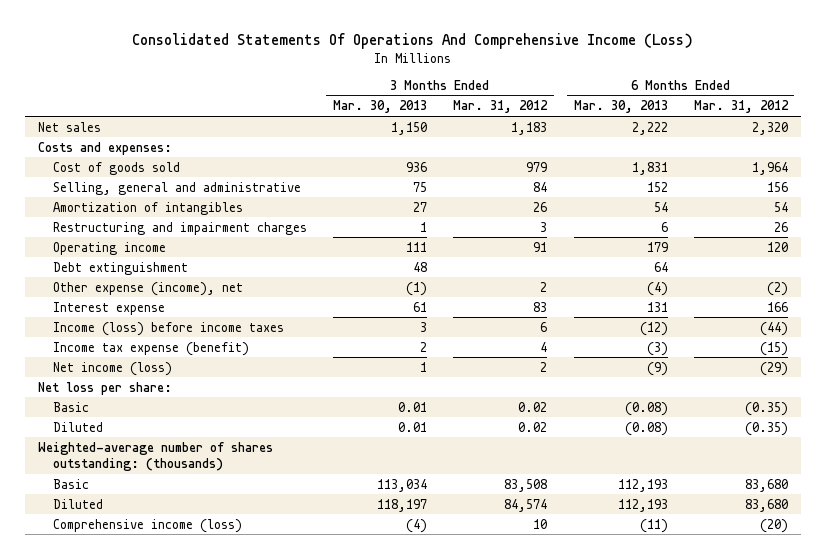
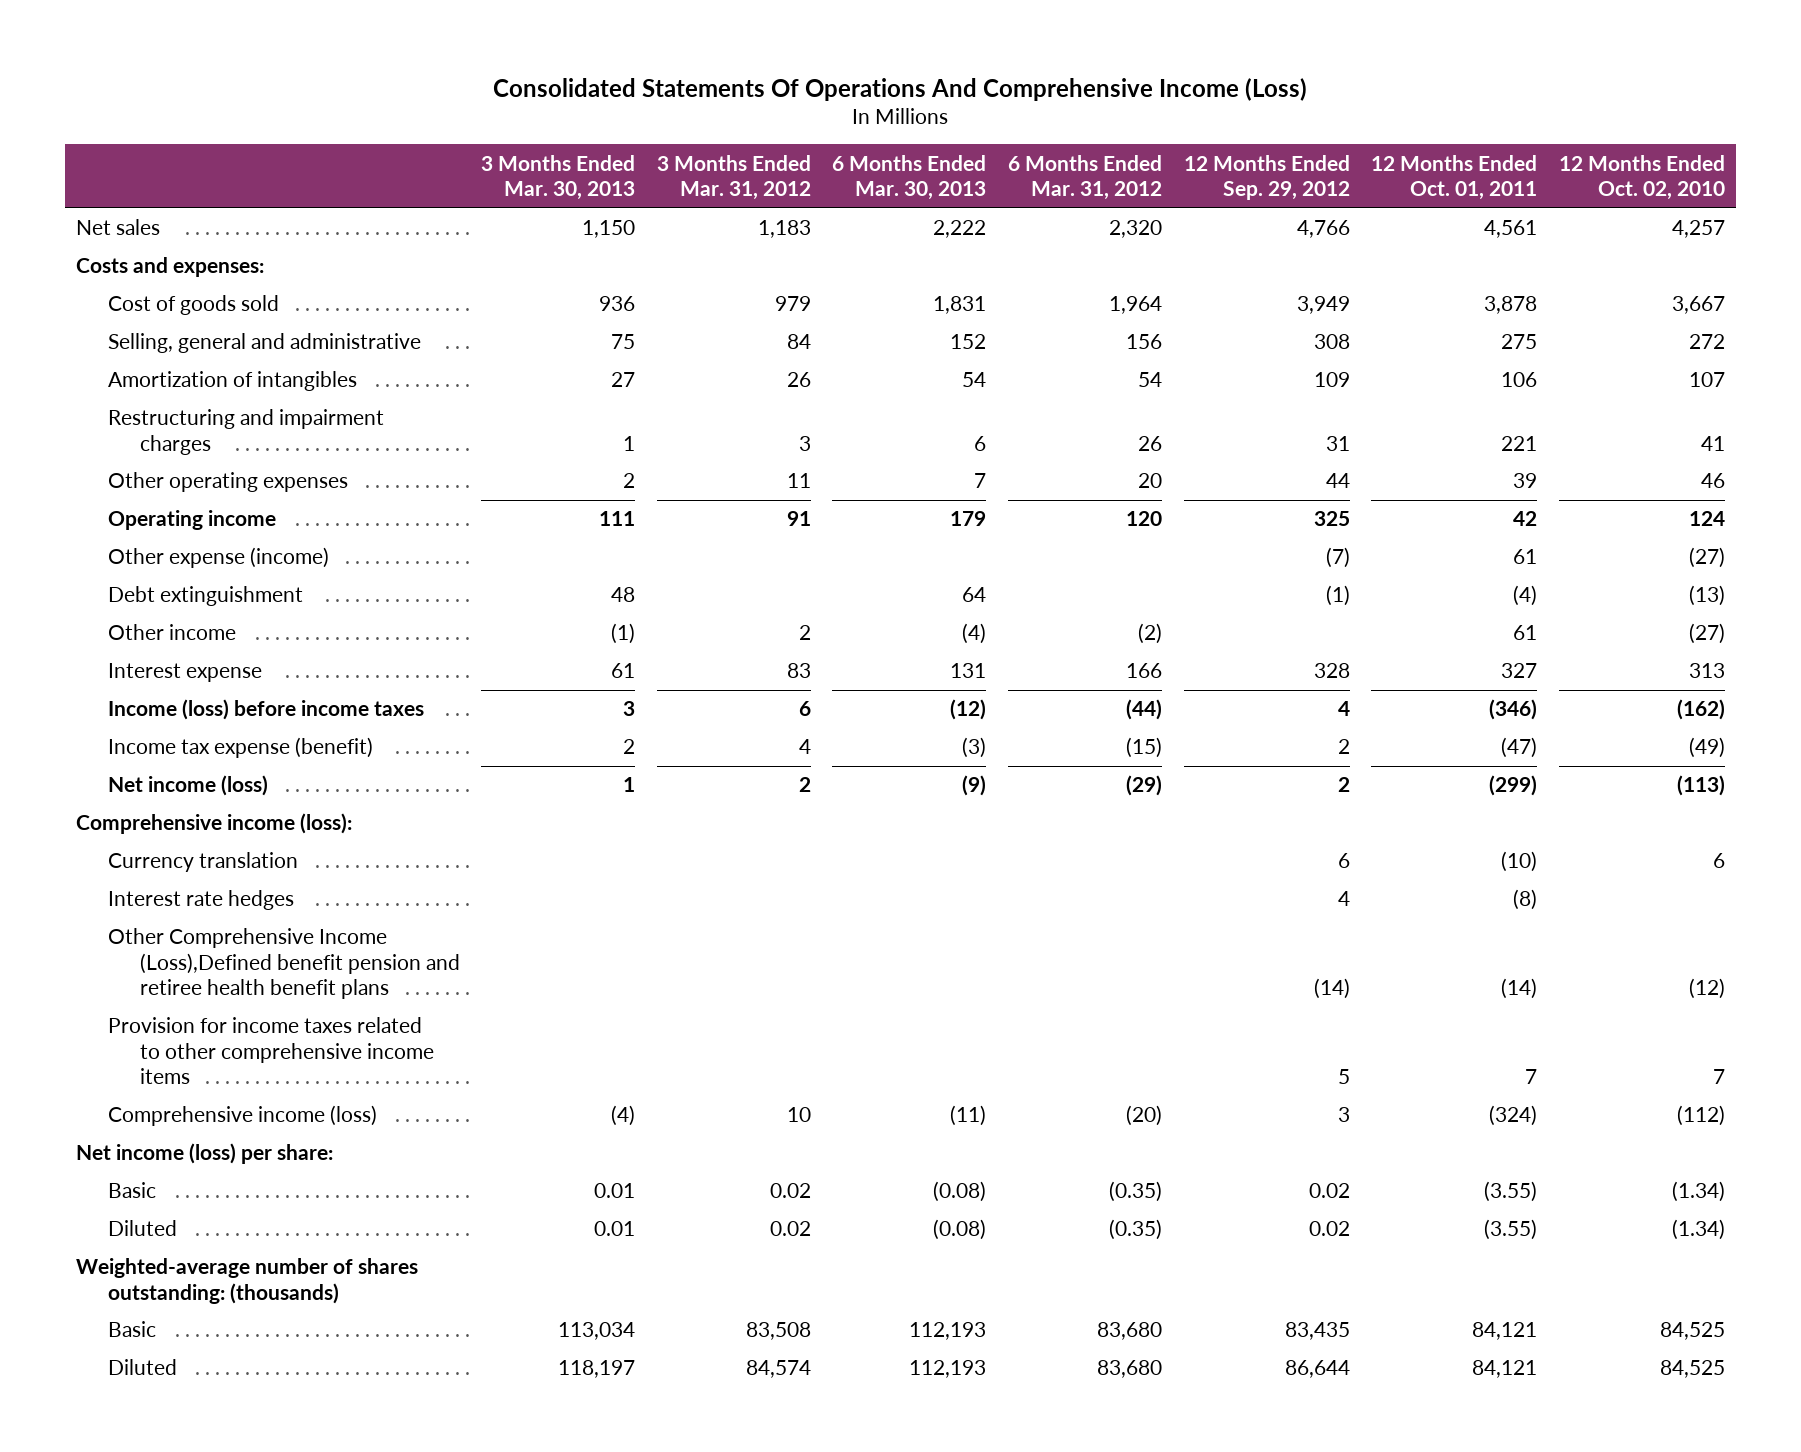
- | 3 Months Ended Mar. 30, 2013 | 3 Months Ended Mar. 31, 2012 | 6 Months Ended Mar. 30, 2013 | 6 Months Ended Mar. 31, 2012
+ | 3 Months Ended Mar. 30, 2013 | 3 Months Ended Mar. 31, 2012 | 6 Months Ended Mar. 30, 2013 | 6 Months Ended Mar. 31, 2012 | 12 Months Ended Sep. 29, 2012 | 12 Months Ended Oct. 01, 2011 | 12 Months Ended Oct. 02, 2010
+ Other operating expenses | 2 | 11 | 7 | 20 | 44 | 39 | 46
+ Other expense (income) | | | | | (7) | 61 | (27)
- Other expense (income), net | (1) | 2 | (4) | (2)
+ Other income | (1) | 2 | (4) | (2) | | 61 | (27)
- Net loss per share:
+ Comprehensive income (loss):
+ Currency translation | | | | | 6 | (10) | 6
+ Interest rate hedges | | | | | 4 | (8) |
+ Other Comprehensive Income (Loss),Defined benefit pension and retiree health benefit plans | | | | | (14) | (14) | (12)
+ Provision for income taxes related to other comprehensive income items | | | | | 5 | 7 | 7
moved up: Comprehensive income (loss) | (4) | 10 | (11) | (20) | 3 | (324) | (112)
+ Net income (loss) per share:

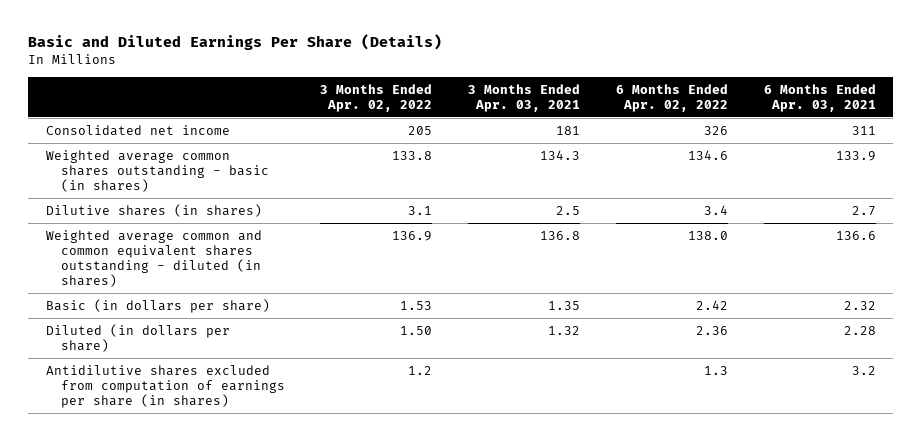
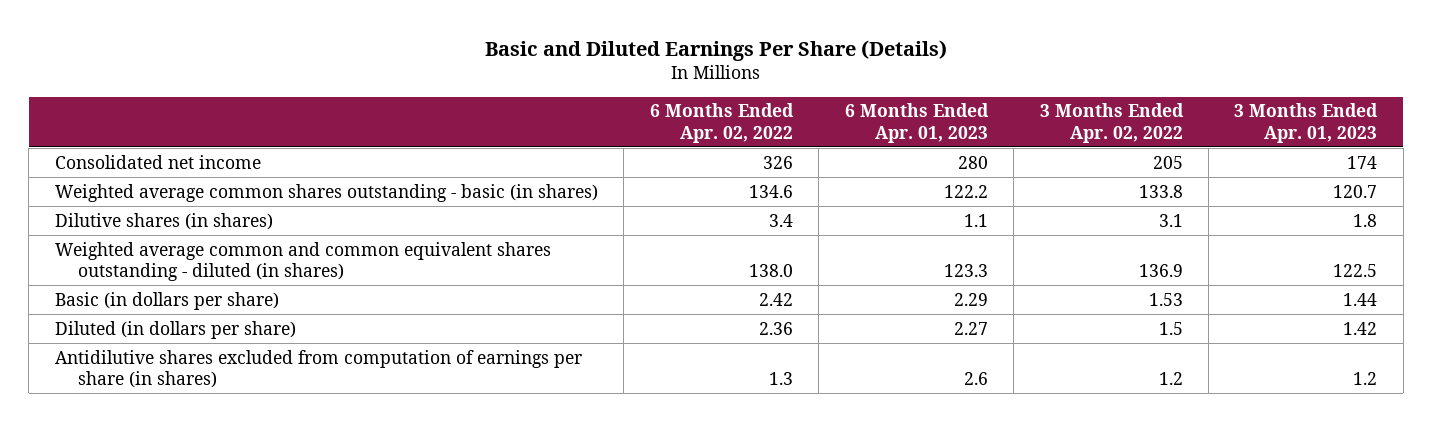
- | 3 Months Ended Apr. 02, 2022 | 3 Months Ended Apr. 03, 2021 | 6 Months Ended Apr. 02, 2022 | 6 Months Ended Apr. 03, 2021
+ | 6 Months Ended Apr. 02, 2022 | 6 Months Ended Apr. 01, 2023 | 3 Months Ended Apr. 02, 2022 | 3 Months Ended Apr. 01, 2023
- Diluted (in dollars per share) | 1.50 | 1.32 | 2.36 | 2.28
+ Diluted (in dollars per share) | 2.36 | 2.27 | 1.5 | 1.42

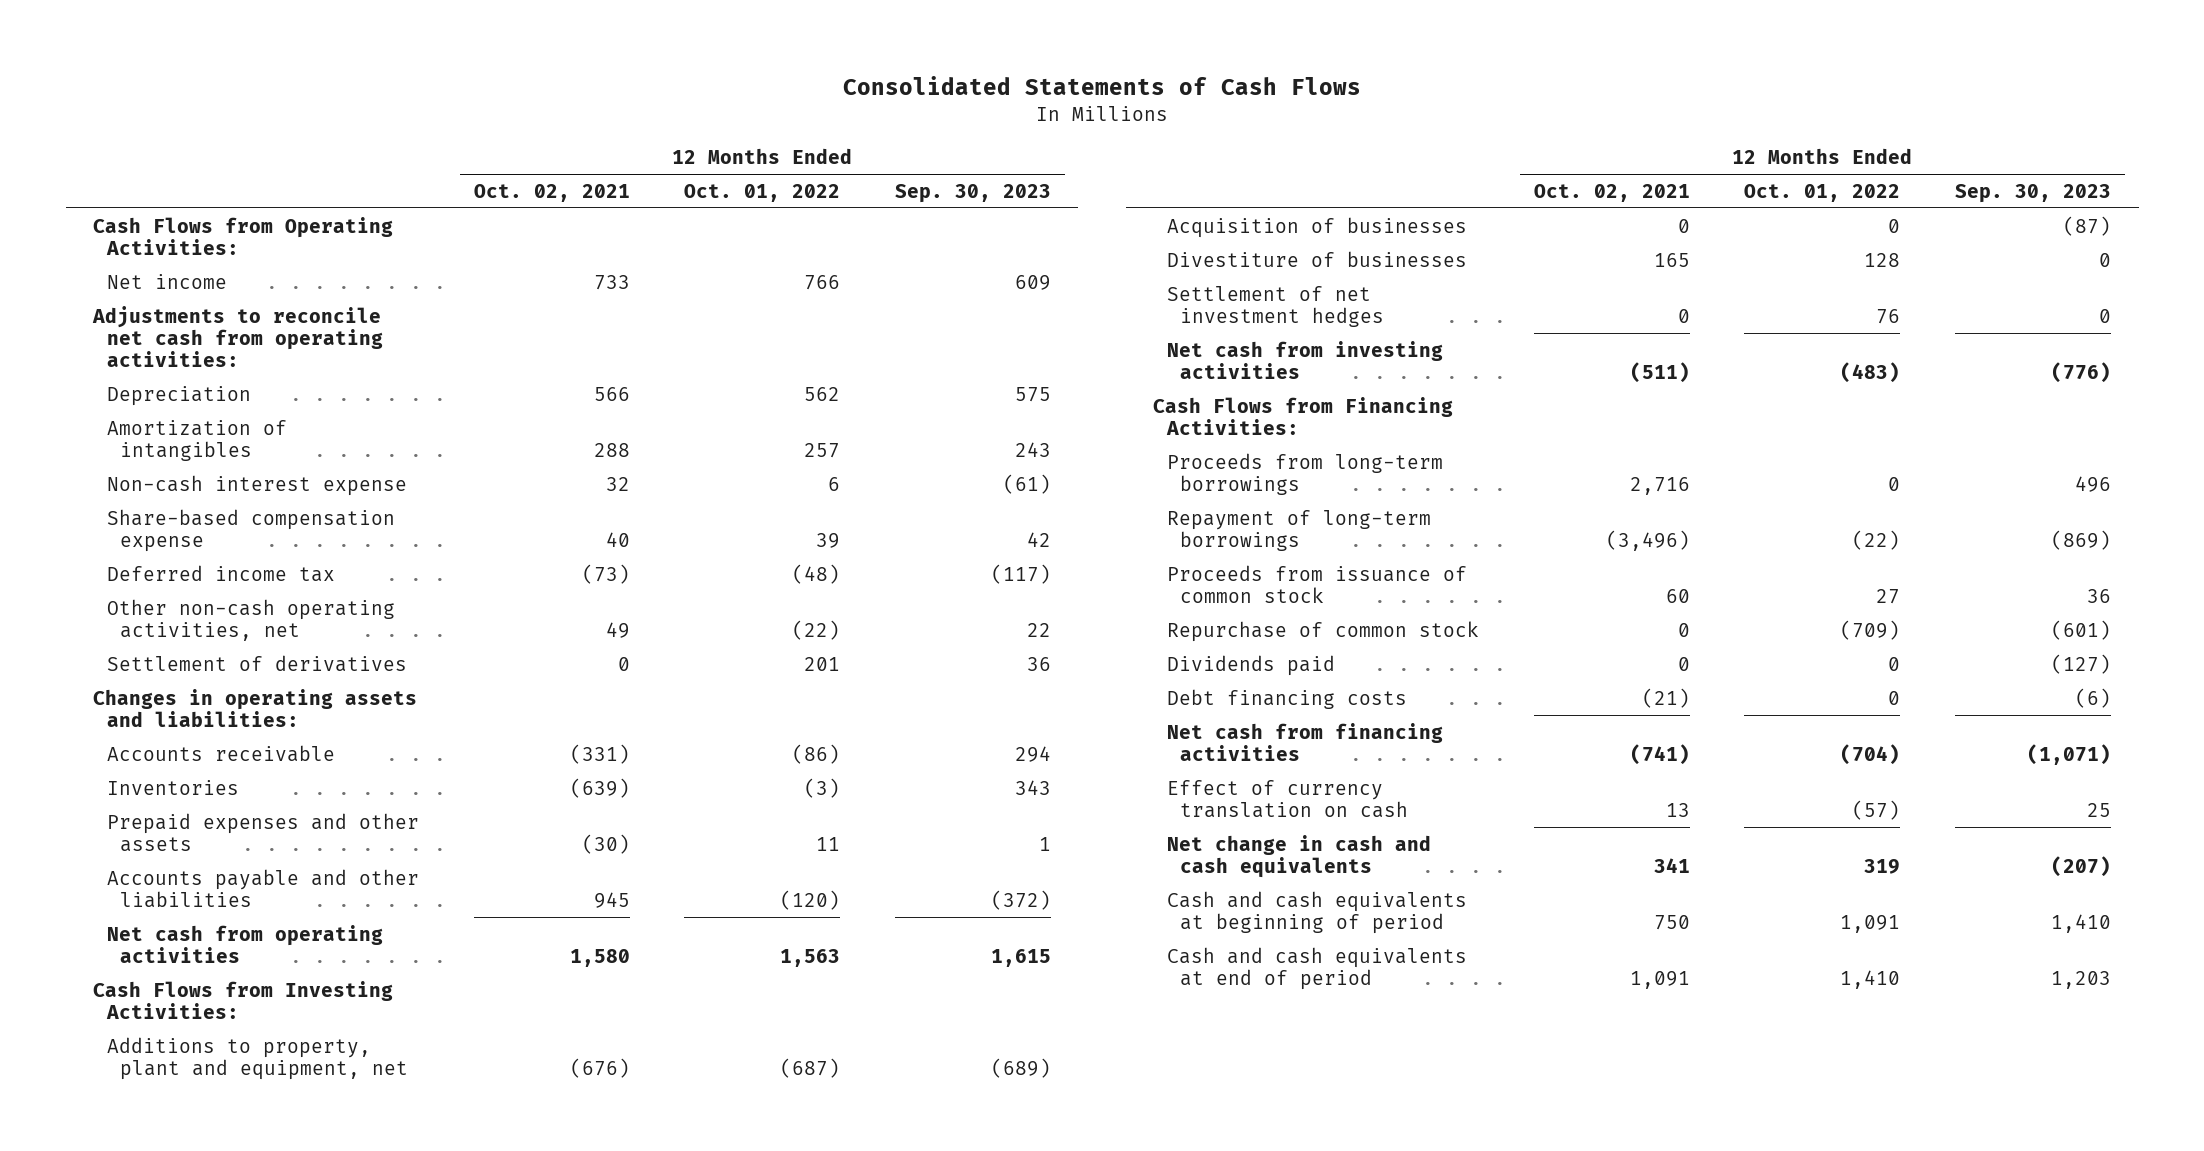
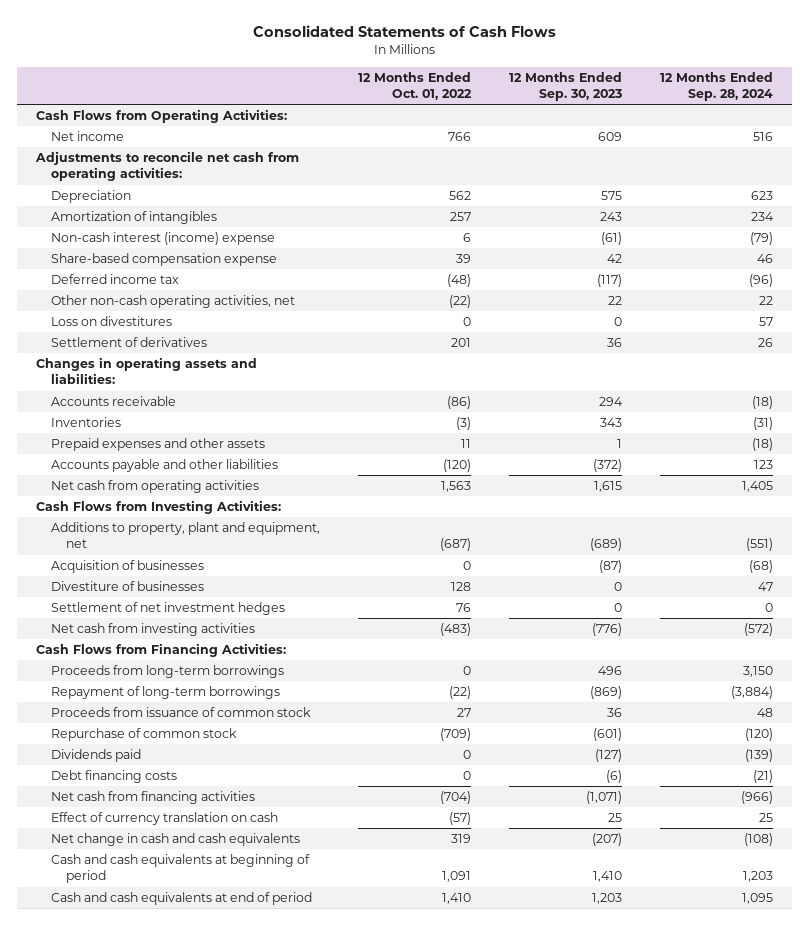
- | 12 Months Ended Oct. 02, 2021 | 12 Months Ended Oct. 01, 2022 | 12 Months Ended Sep. 30, 2023
+ | 12 Months Ended Oct. 01, 2022 | 12 Months Ended Sep. 30, 2023 | 12 Months Ended Sep. 28, 2024
- Non-cash interest expense | 32 | 6 | (61)
+ Non-cash interest (income) expense | 6 | (61) | (79)
+ Loss on divestitures | 0 | 0 | 57

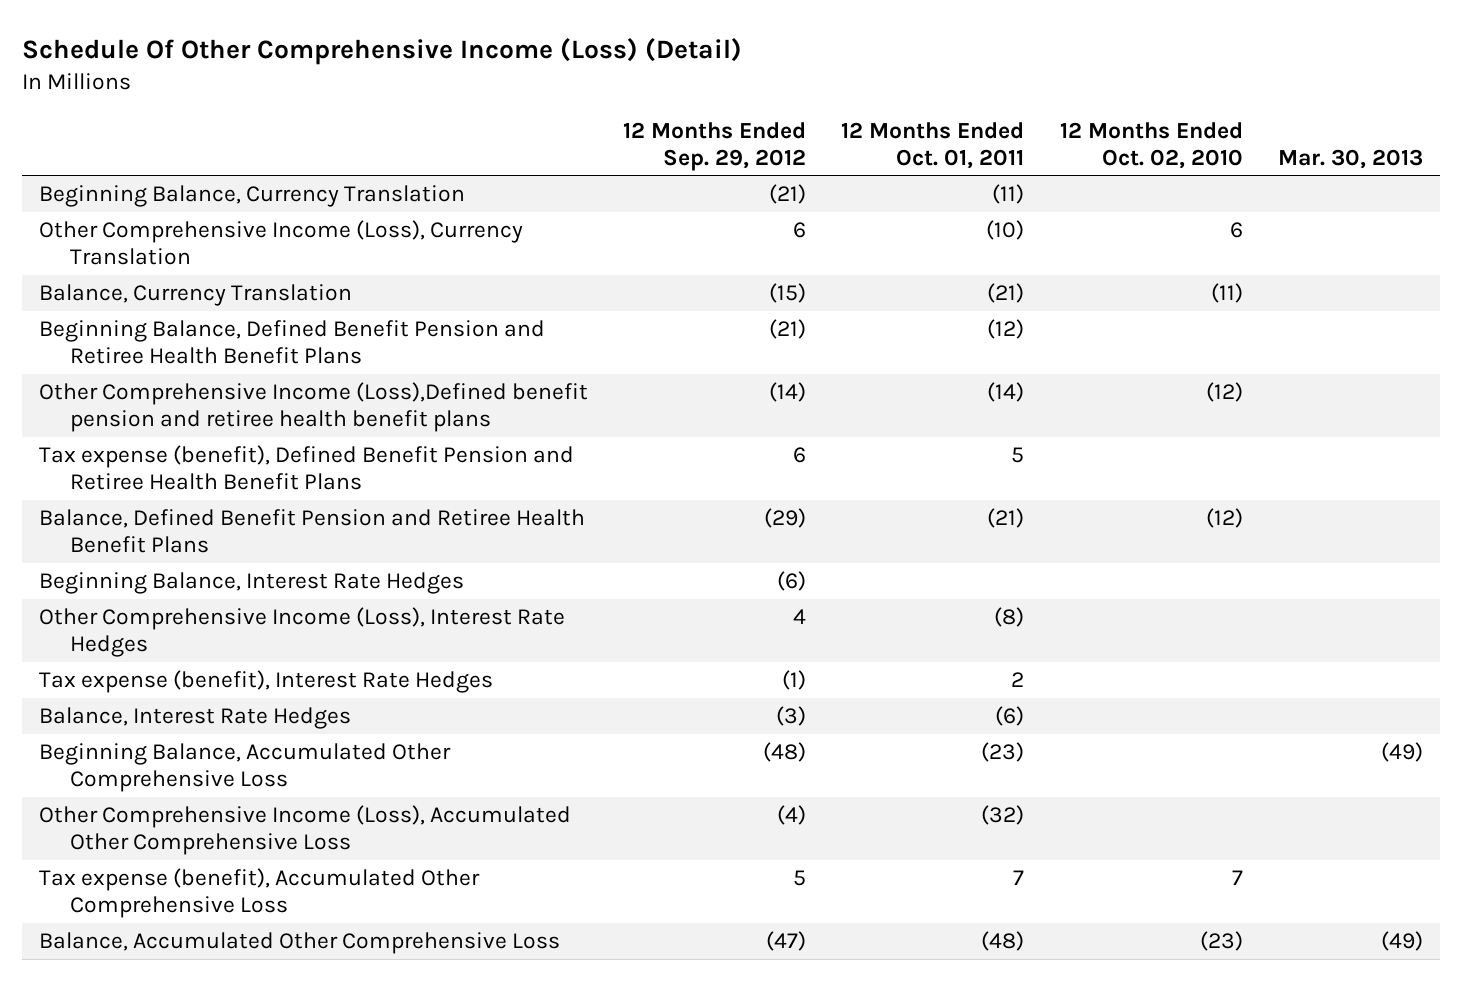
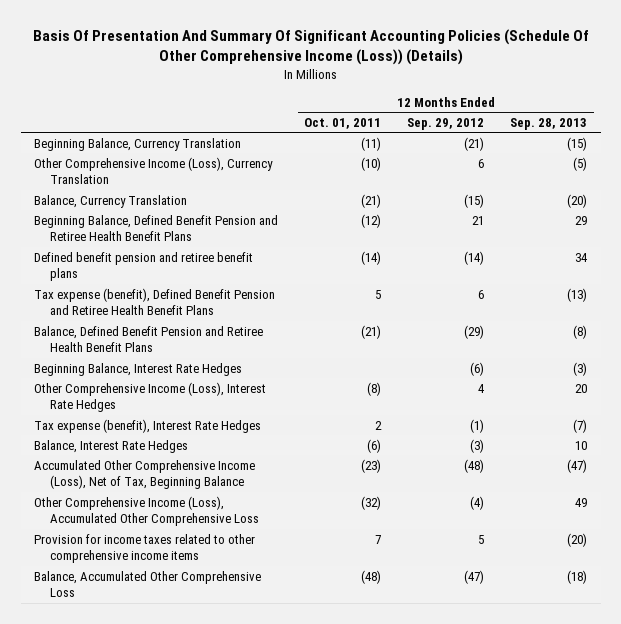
- Schedule Of Other Comprehensive Income (Loss) (Detail)
+ Basis Of Presentation And Summary Of Significant Accounting Policies (Schedule Of Other Comprehensive Income (Loss)) (Details)
- | 12 Months Ended Sep. 29, 2012 | 12 Months Ended Oct. 01, 2011 | 12 Months Ended Oct. 02, 2010 | Mar. 30, 2013
+ | 12 Months Ended Oct. 01, 2011 | 12 Months Ended Sep. 29, 2012 | 12 Months Ended Sep. 28, 2013
- Beginning Balance, Defined Benefit Pension and Retiree Health Benefit Plans | (21) | (12) | |
- Other Comprehensive Income (Loss),Defined benefit pension and retiree health benefit plans | (14) | (14) | (12) |
+ Beginning Balance, Defined Benefit Pension and Retiree Health Benefit Plans | (12) | 21 | 29
+ Defined benefit pension and retiree benefit plans | (14) | (14) | 34
- Beginning Balance, Accumulated Other Comprehensive Loss | (48) | (23) | | (49)
+ Accumulated Other Comprehensive Income (Loss), Net of Tax, Beginning Balance | (23) | (48) | (47)
- Tax expense (benefit), Accumulated Other Comprehensive Loss | 5 | 7 | 7 |
+ Provision for income taxes related to other comprehensive income items | 7 | 5 | (20)

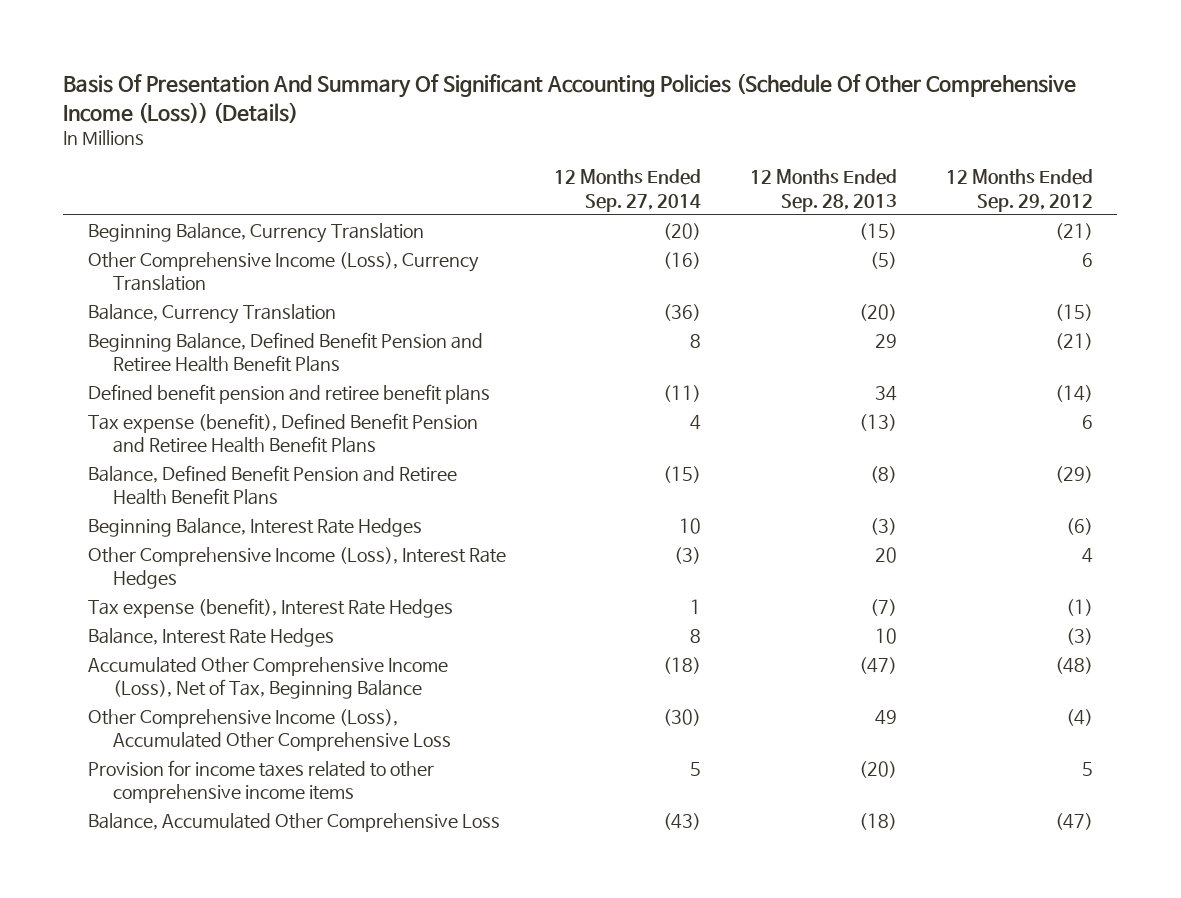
- | 12 Months Ended Oct. 01, 2011 | 12 Months Ended Sep. 29, 2012 | 12 Months Ended Sep. 28, 2013
+ | 12 Months Ended Sep. 27, 2014 | 12 Months Ended Sep. 28, 2013 | 12 Months Ended Sep. 29, 2012
- Beginning Balance, Defined Benefit Pension and Retiree Health Benefit Plans | (12) | 21 | 29
+ Beginning Balance, Defined Benefit Pension and Retiree Health Benefit Plans | 8 | 29 | (21)

